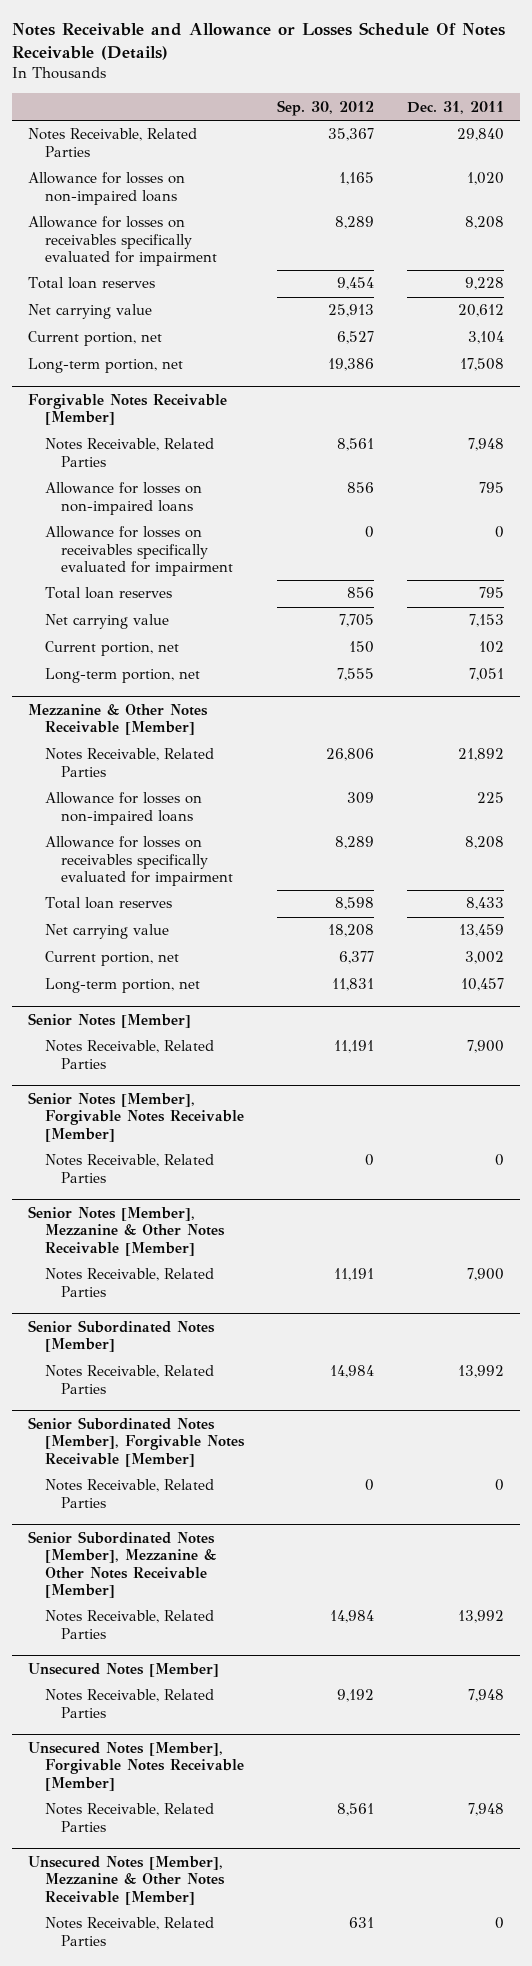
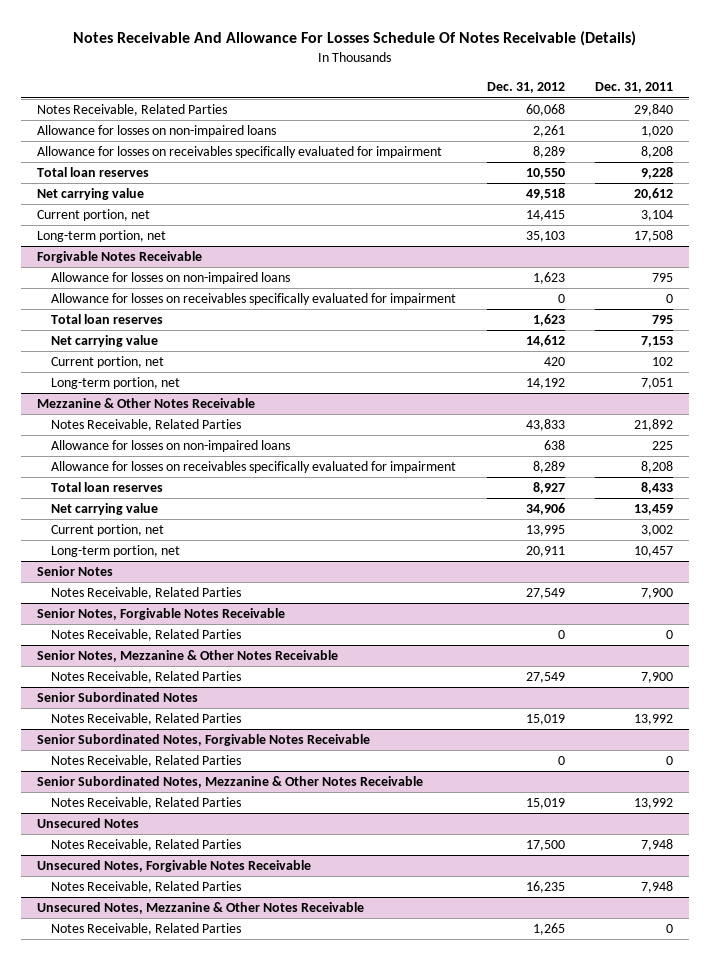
- Notes Receivable and Allowance or Losses Schedule Of Notes Receivable (Details)
+ Notes Receivable And Allowance For Losses Schedule Of Notes Receivable (Details)
- | Sep. 30, 2012 | Dec. 31, 2011
+ | Dec. 31, 2012 | Dec. 31, 2011
- Forgivable Notes Receivable [Member]
- Notes Receivable, Related Parties | 8,561 | 7,948
+ Forgivable Notes Receivable
- Mezzanine & Other Notes Receivable [Member]
+ Mezzanine & Other Notes Receivable
- Senior Notes [Member]
+ Senior Notes
- Senior Notes [Member], Forgivable Notes Receivable [Member]
+ Senior Notes, Forgivable Notes Receivable
- Senior Notes [Member], Mezzanine & Other Notes Receivable [Member]
+ Senior Notes, Mezzanine & Other Notes Receivable
- Senior Subordinated Notes [Member]
+ Senior Subordinated Notes
- Senior Subordinated Notes [Member], Forgivable Notes Receivable [Member]
+ Senior Subordinated Notes, Forgivable Notes Receivable
- Senior Subordinated Notes [Member], Mezzanine & Other Notes Receivable [Member]
+ Senior Subordinated Notes, Mezzanine & Other Notes Receivable
- Unsecured Notes [Member]
+ Unsecured Notes
- Unsecured Notes [Member], Forgivable Notes Receivable [Member]
+ Unsecured Notes, Forgivable Notes Receivable
- Unsecured Notes [Member], Mezzanine & Other Notes Receivable [Member]
+ Unsecured Notes, Mezzanine & Other Notes Receivable

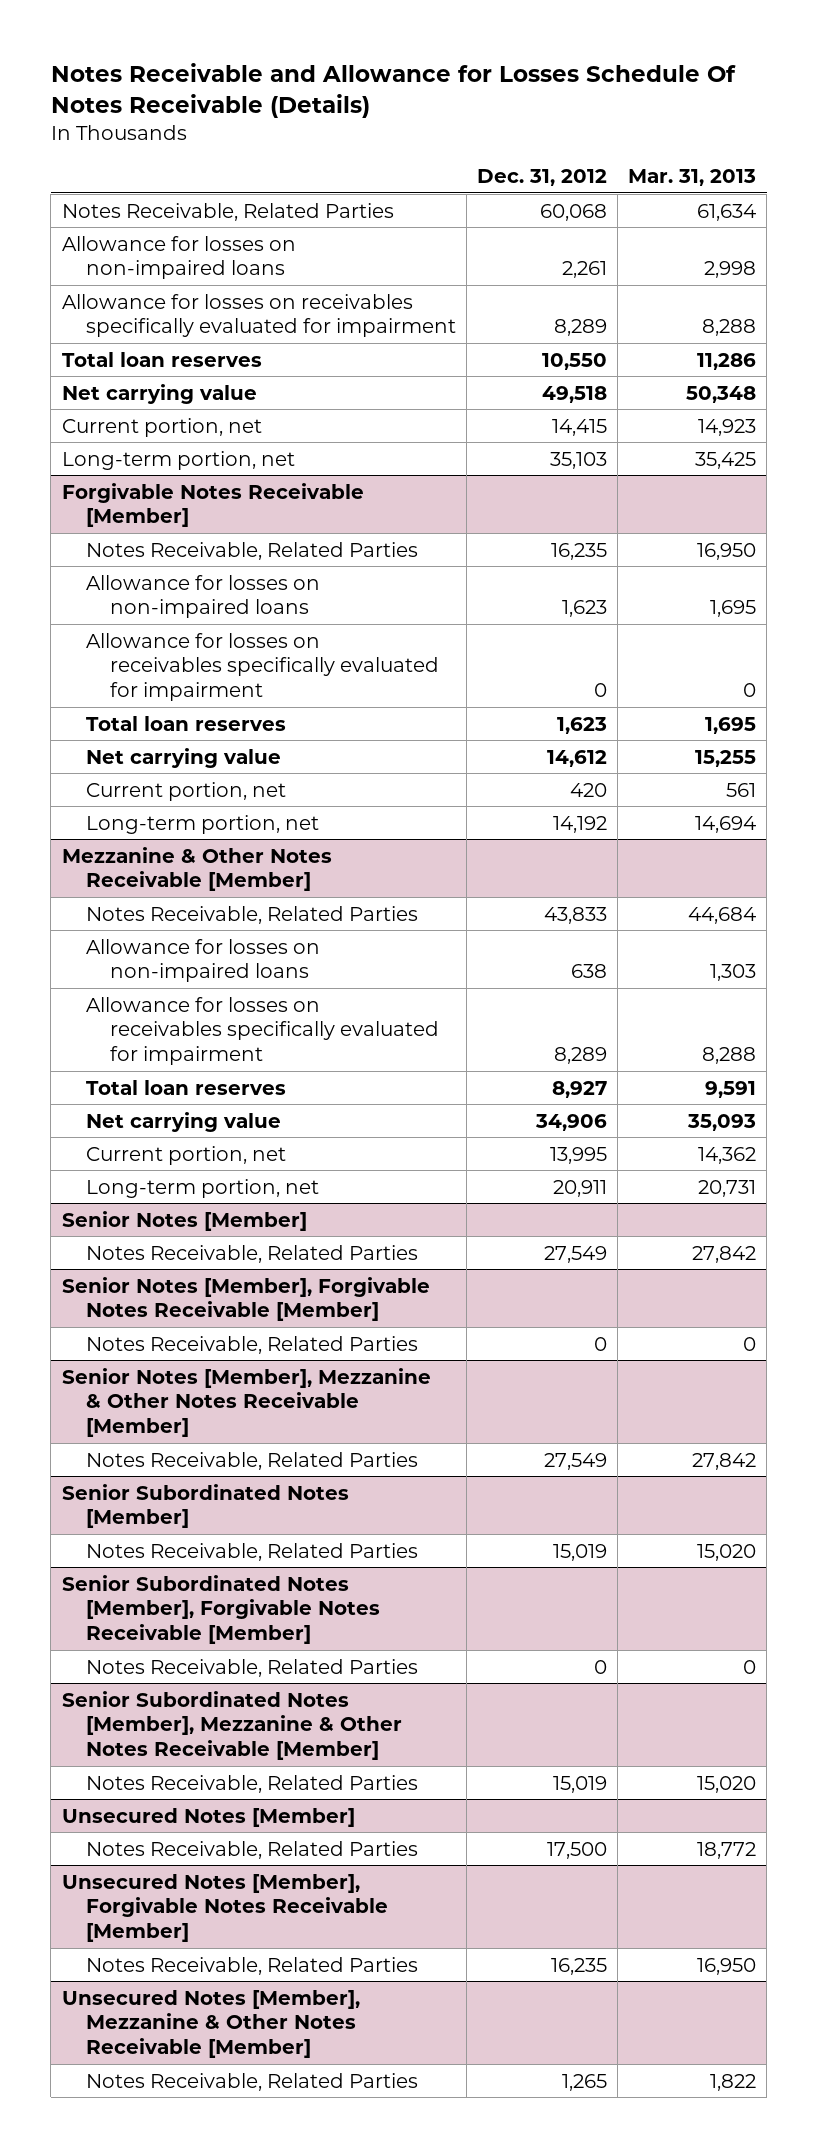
- Notes Receivable And Allowance For Losses Schedule Of Notes Receivable (Details)
+ Notes Receivable and Allowance for Losses Schedule Of Notes Receivable (Details)
- | Dec. 31, 2012 | Dec. 31, 2011
+ | Dec. 31, 2012 | Mar. 31, 2013
- Forgivable Notes Receivable
+ Forgivable Notes Receivable [Member]
+ Notes Receivable, Related Parties | 16,235 | 16,950
- Mezzanine & Other Notes Receivable
+ Mezzanine & Other Notes Receivable [Member]
- Senior Notes
+ Senior Notes [Member]
- Senior Notes, Forgivable Notes Receivable
+ Senior Notes [Member], Forgivable Notes Receivable [Member]
- Senior Notes, Mezzanine & Other Notes Receivable
+ Senior Notes [Member], Mezzanine & Other Notes Receivable [Member]
- Senior Subordinated Notes
+ Senior Subordinated Notes [Member]
- Senior Subordinated Notes, Forgivable Notes Receivable
+ Senior Subordinated Notes [Member], Forgivable Notes Receivable [Member]
- Senior Subordinated Notes, Mezzanine & Other Notes Receivable
+ Senior Subordinated Notes [Member], Mezzanine & Other Notes Receivable [Member]
- Unsecured Notes
+ Unsecured Notes [Member]
- Unsecured Notes, Forgivable Notes Receivable
+ Unsecured Notes [Member], Forgivable Notes Receivable [Member]
- Unsecured Notes, Mezzanine & Other Notes Receivable
+ Unsecured Notes [Member], Mezzanine & Other Notes Receivable [Member]

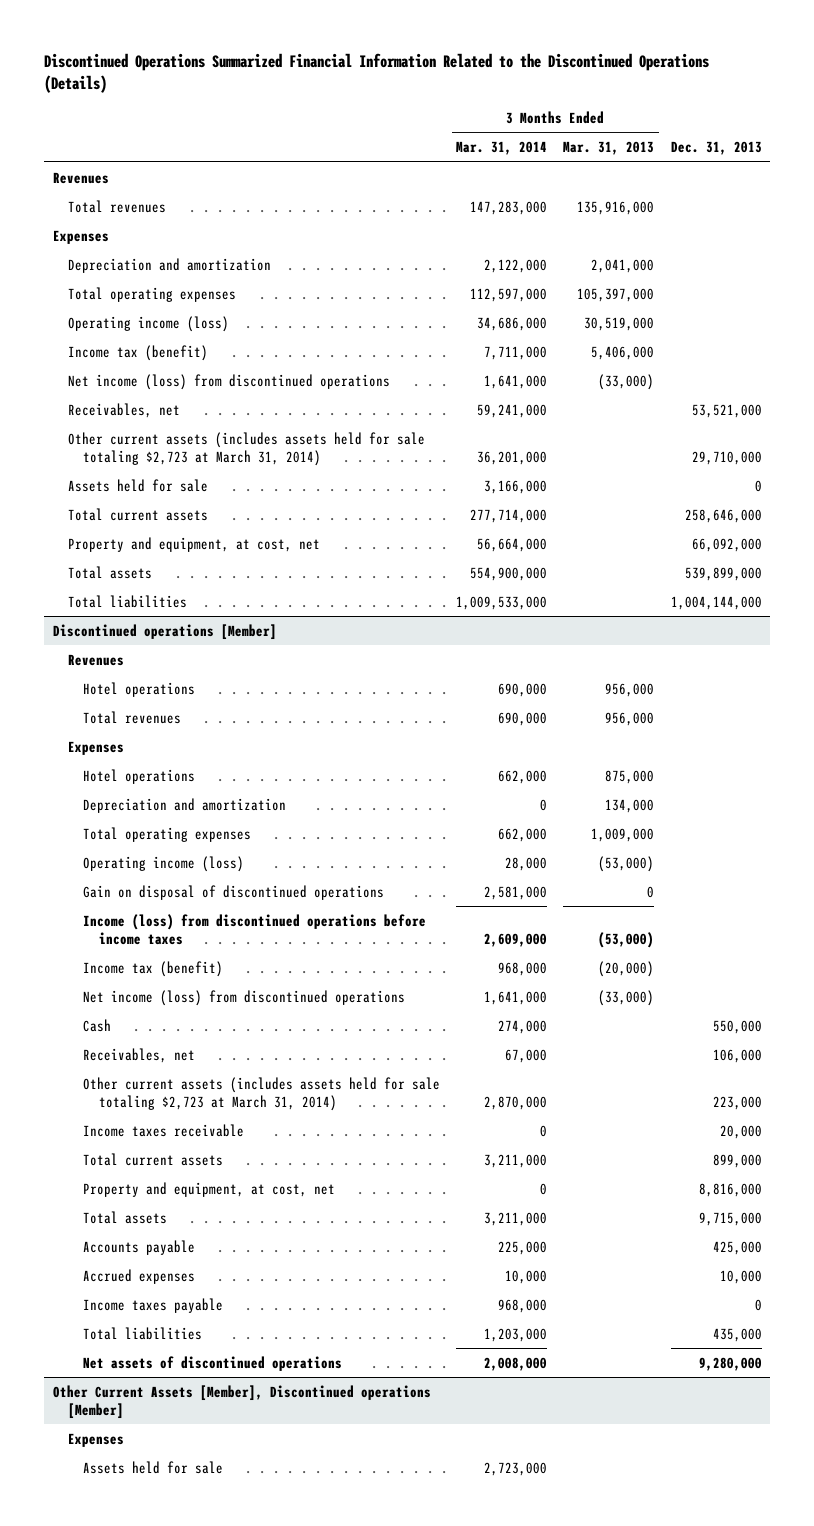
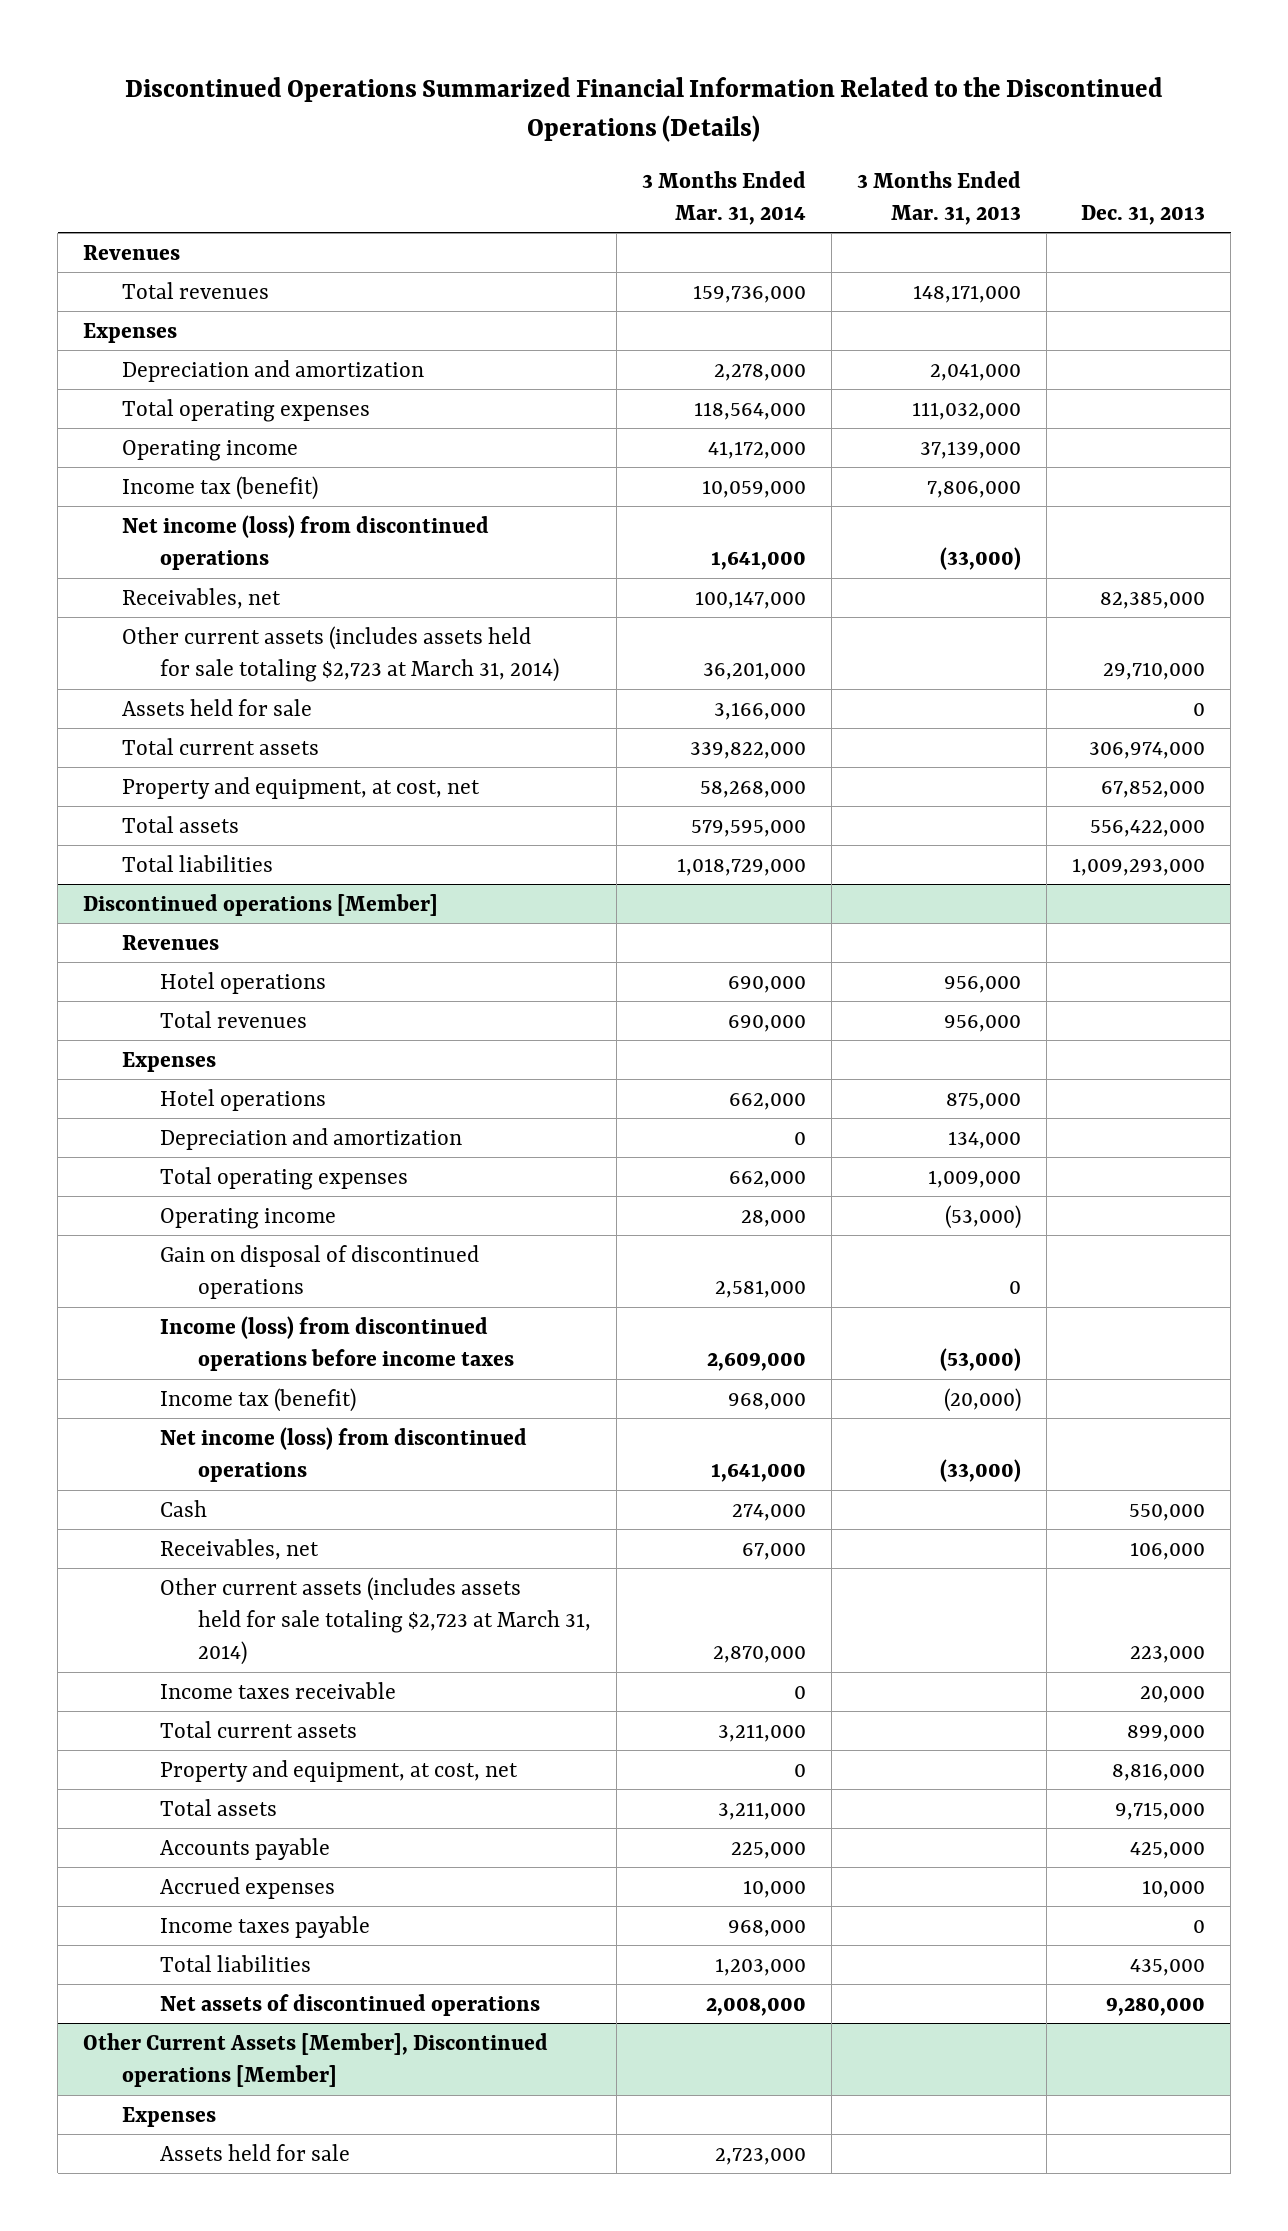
- Total revenues | 147,283,000 | 135,916,000 |
+ Total revenues | 159,736,000 | 148,171,000 |
- Depreciation and amortization | 2,122,000 | 2,041,000 |
- Total operating expenses | 112,597,000 | 105,397,000 |
- Operating income (loss) | 34,686,000 | 30,519,000 |
- Income tax (benefit) | 7,711,000 | 5,406,000 |
+ Depreciation and amortization | 2,278,000 | 2,041,000 |
+ Total operating expenses | 118,564,000 | 111,032,000 |
+ Operating income | 41,172,000 | 37,139,000 |
+ Income tax (benefit) | 10,059,000 | 7,806,000 |
- Receivables, net | 59,241,000 | | 53,521,000
+ Receivables, net | 100,147,000 | | 82,385,000
- Total current assets | 277,714,000 | | 258,646,000
- Property and equipment, at cost, net | 56,664,000 | | 66,092,000
- Total assets | 554,900,000 | | 539,899,000
- Total liabilities | 1,009,533,000 | | 1,004,144,000
+ Total current assets | 339,822,000 | | 306,974,000
+ Property and equipment, at cost, net | 58,268,000 | | 67,852,000
+ Total assets | 579,595,000 | | 556,422,000
+ Total liabilities | 1,018,729,000 | | 1,009,293,000
@ Discontinued operations [Member]
- Operating income (loss) | 28,000 | (53,000) |
+ Operating income | 28,000 | (53,000) |

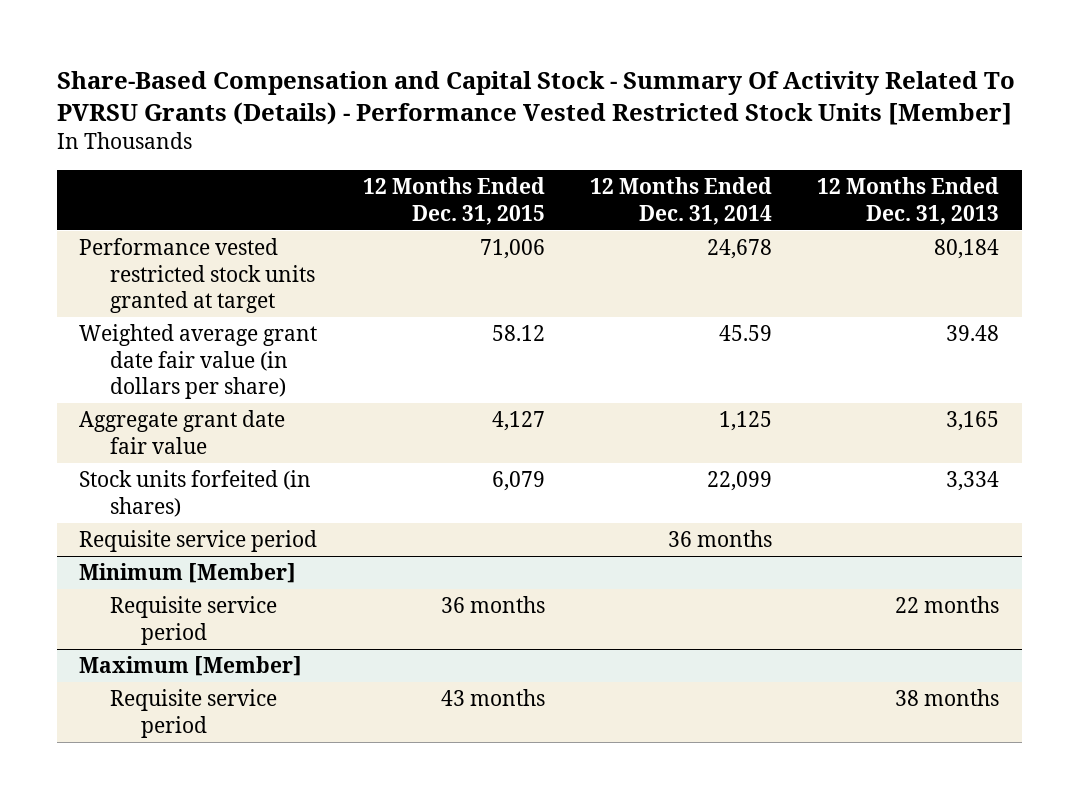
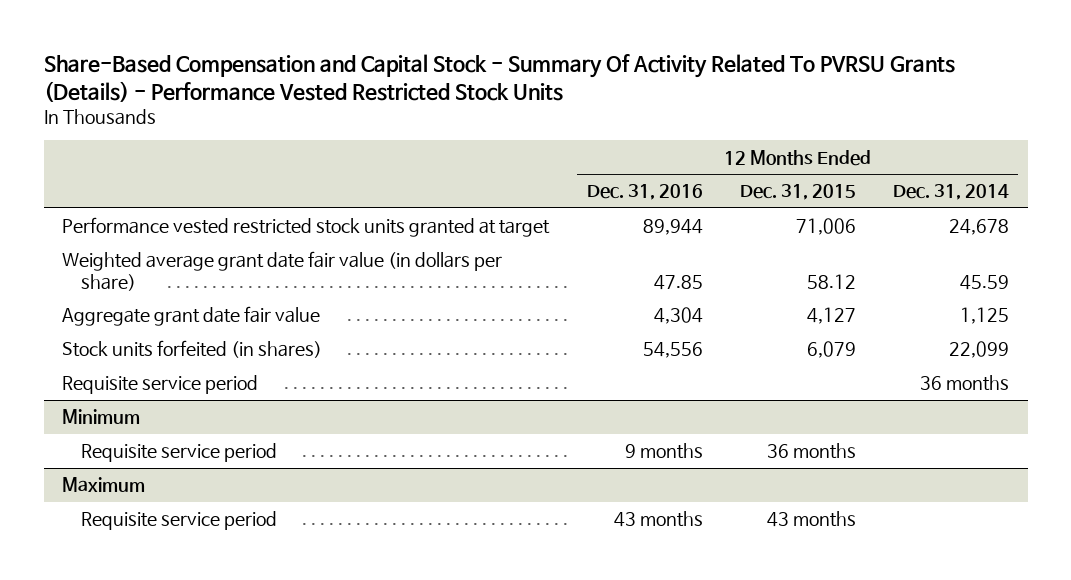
- Share-Based Compensation and Capital Stock - Summary Of Activity Related To PVRSU Grants (Details) - Performance Vested Restricted Stock Units [Member]
+ Share-Based Compensation and Capital Stock - Summary Of Activity Related To PVRSU Grants (Details) - Performance Vested Restricted Stock Units
- | 12 Months Ended Dec. 31, 2015 | 12 Months Ended Dec. 31, 2014 | 12 Months Ended Dec. 31, 2013
+ | 12 Months Ended Dec. 31, 2016 | 12 Months Ended Dec. 31, 2015 | 12 Months Ended Dec. 31, 2014
- Minimum [Member]
+ Minimum
- Maximum [Member]
+ Maximum

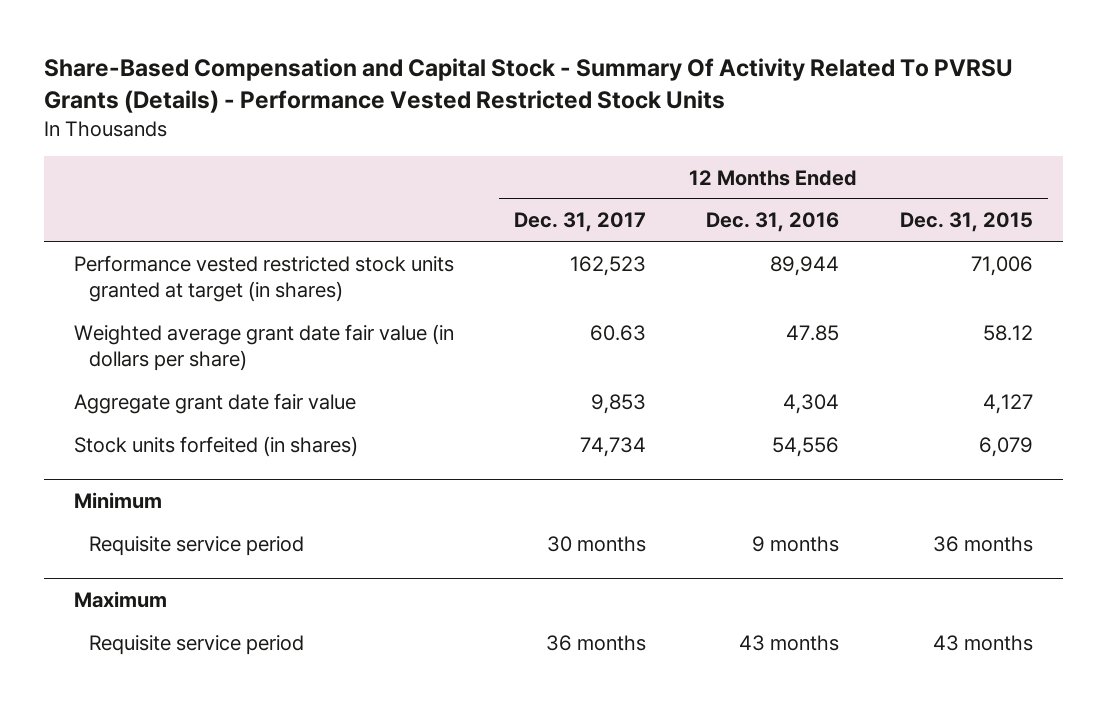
- | 12 Months Ended Dec. 31, 2016 | 12 Months Ended Dec. 31, 2015 | 12 Months Ended Dec. 31, 2014
+ | 12 Months Ended Dec. 31, 2017 | 12 Months Ended Dec. 31, 2016 | 12 Months Ended Dec. 31, 2015
- Performance vested restricted stock units granted at target | 89,944 | 71,006 | 24,678
+ Performance vested restricted stock units granted at target (in shares) | 162,523 | 89,944 | 71,006
- Requisite service period | | | 36 months

